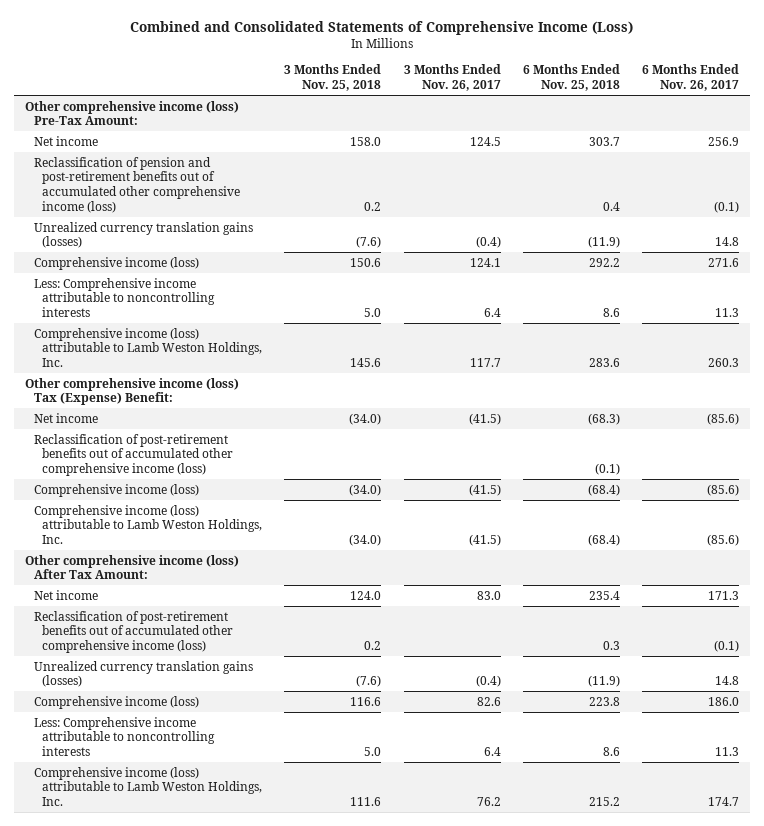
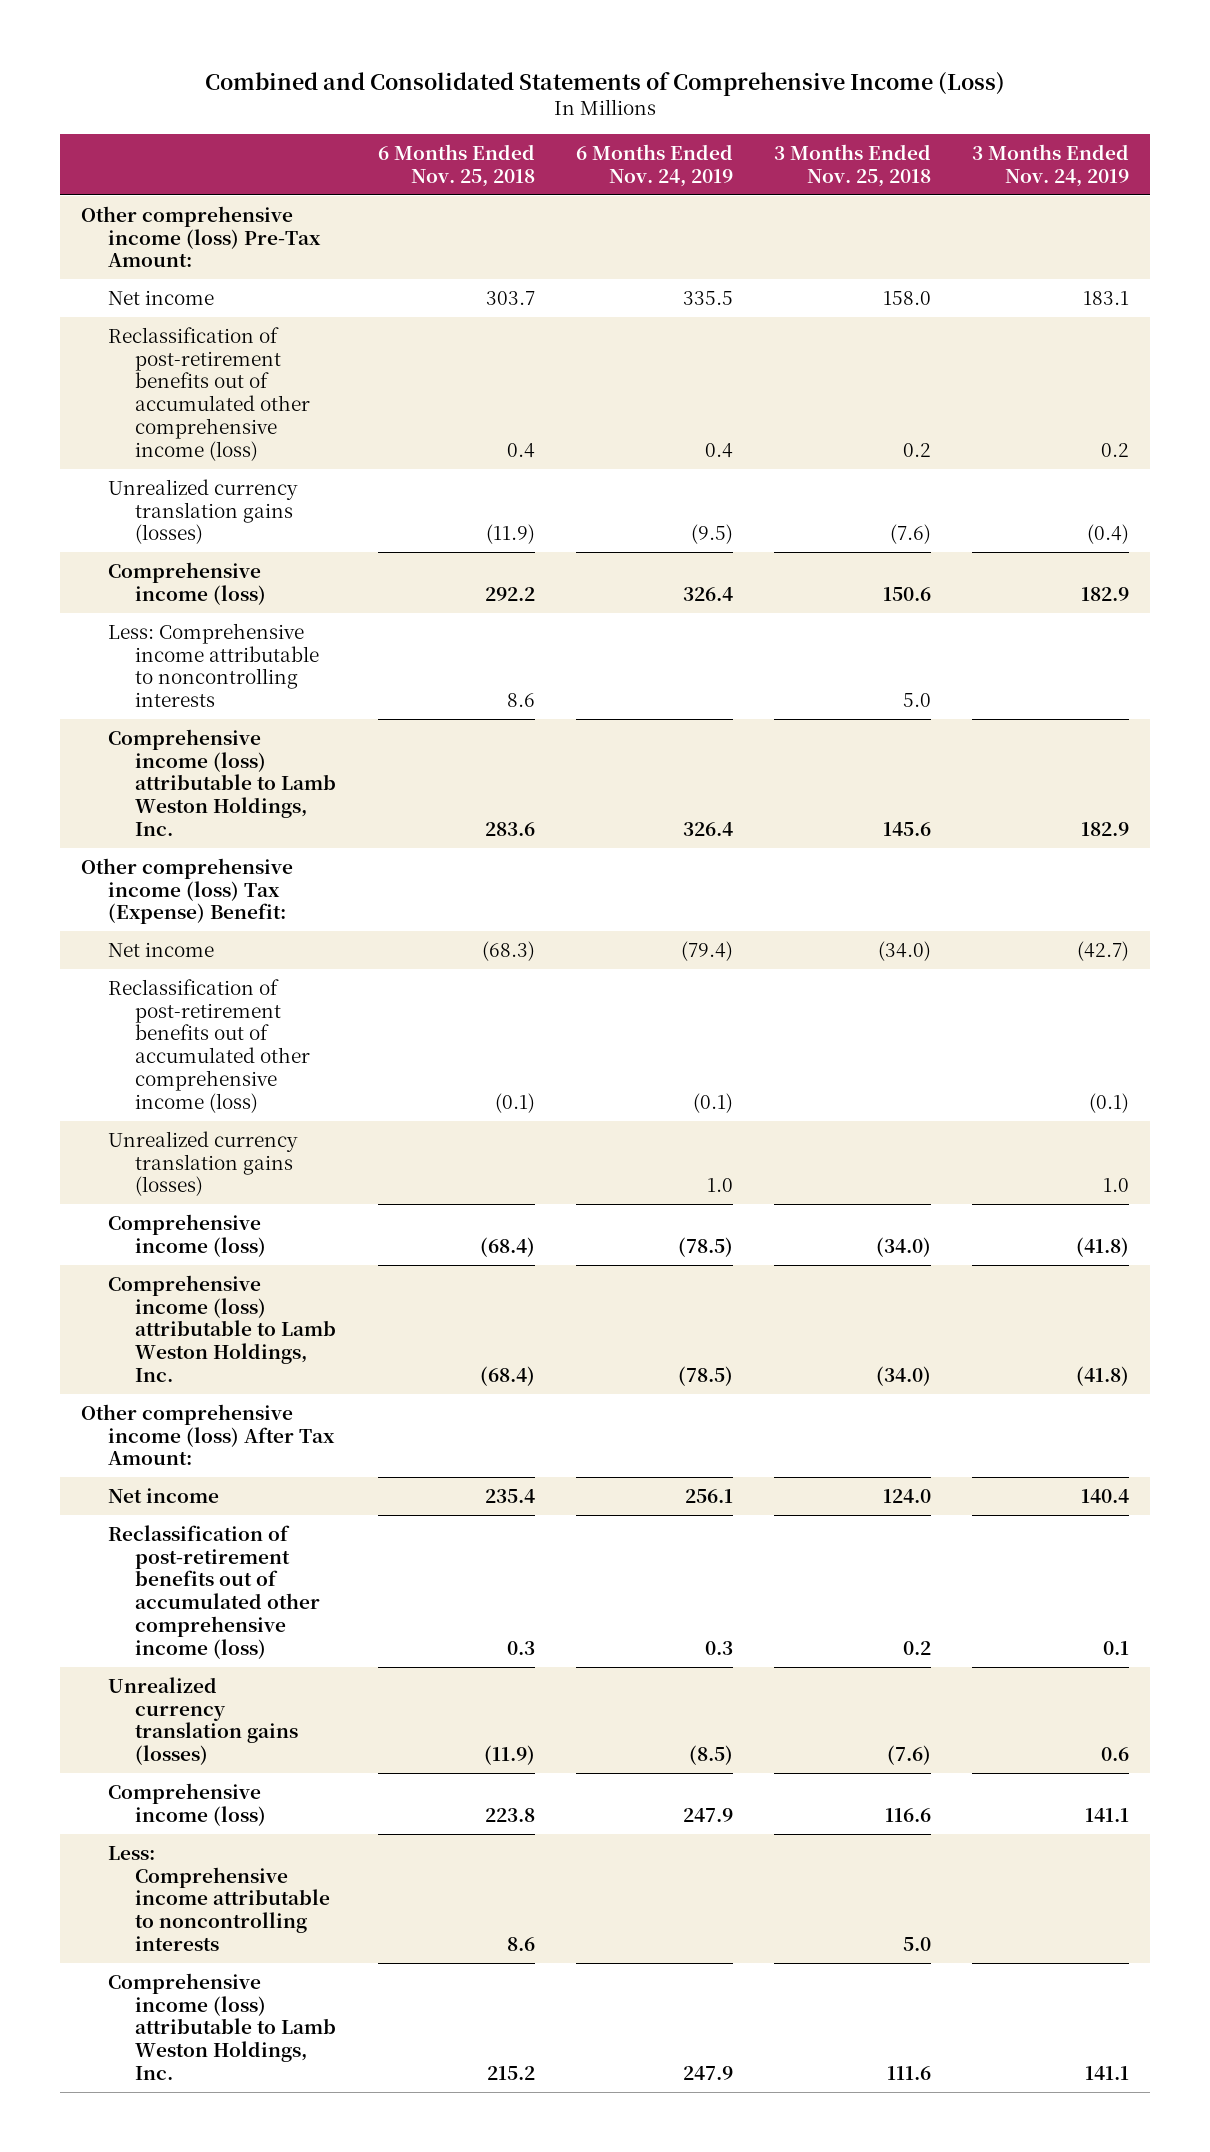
- | 3 Months Ended Nov. 25, 2018 | 3 Months Ended Nov. 26, 2017 | 6 Months Ended Nov. 25, 2018 | 6 Months Ended Nov. 26, 2017
+ | 6 Months Ended Nov. 25, 2018 | 6 Months Ended Nov. 24, 2019 | 3 Months Ended Nov. 25, 2018 | 3 Months Ended Nov. 24, 2019
- Reclassification of pension and post-retirement benefits out of accumulated other comprehensive income (loss) | 0.2 | | 0.4 | (0.1)
+ Reclassification of post-retirement benefits out of accumulated other comprehensive income (loss) | 0.4 | 0.4 | 0.2 | 0.2
+ Unrealized currency translation gains (losses) | | 1.0 | | 1.0

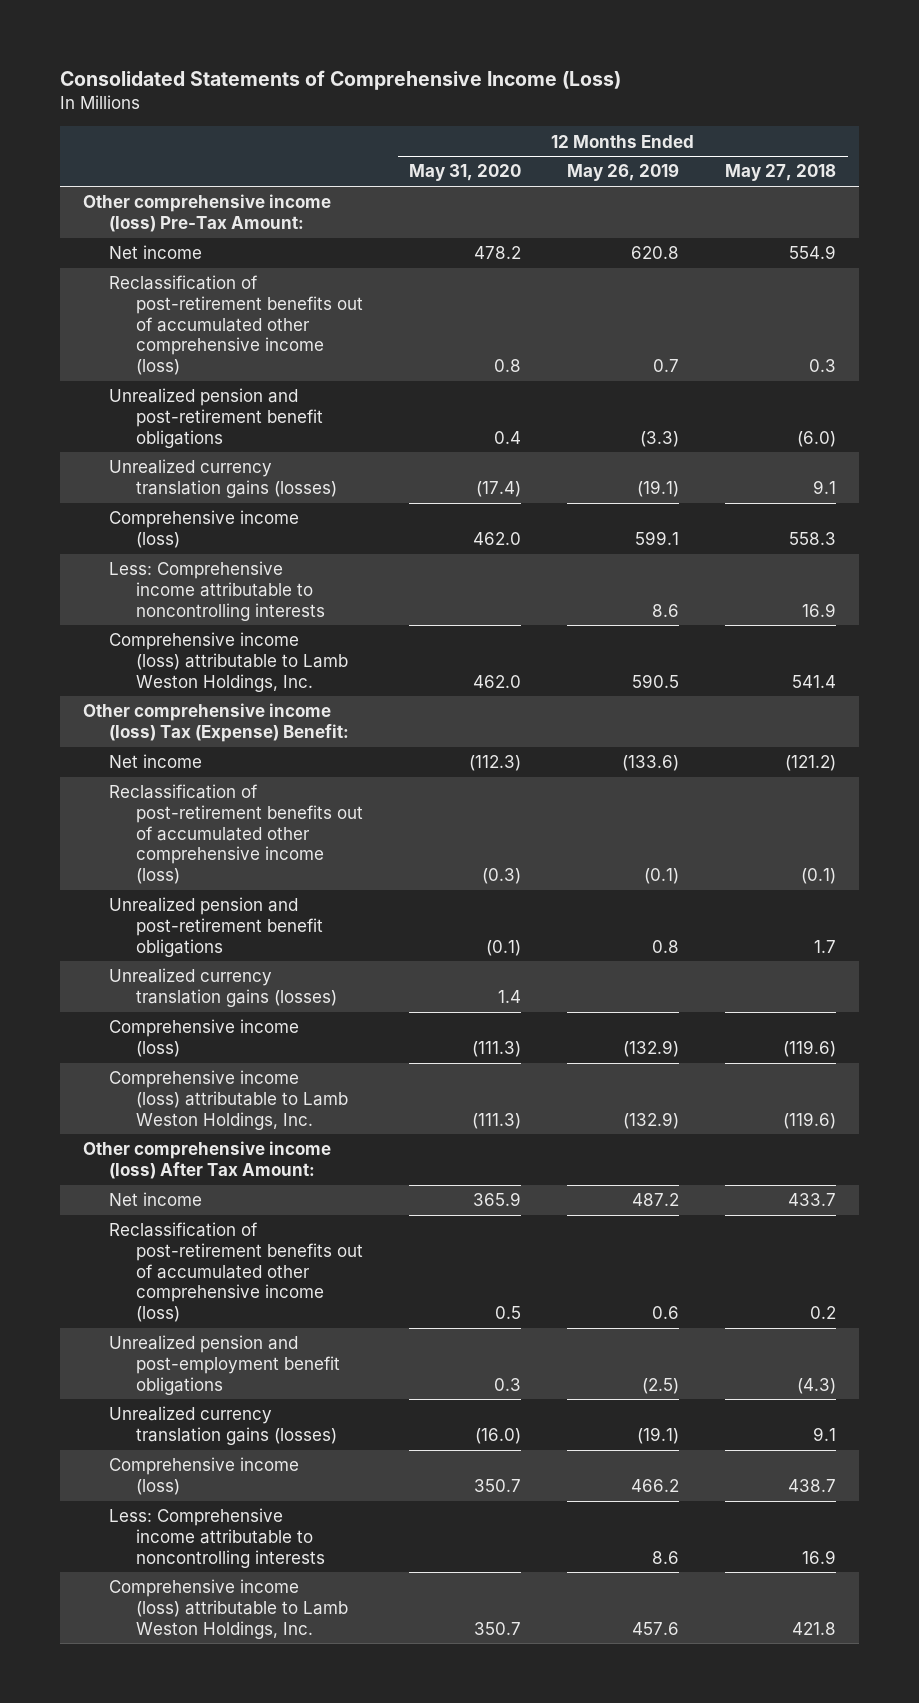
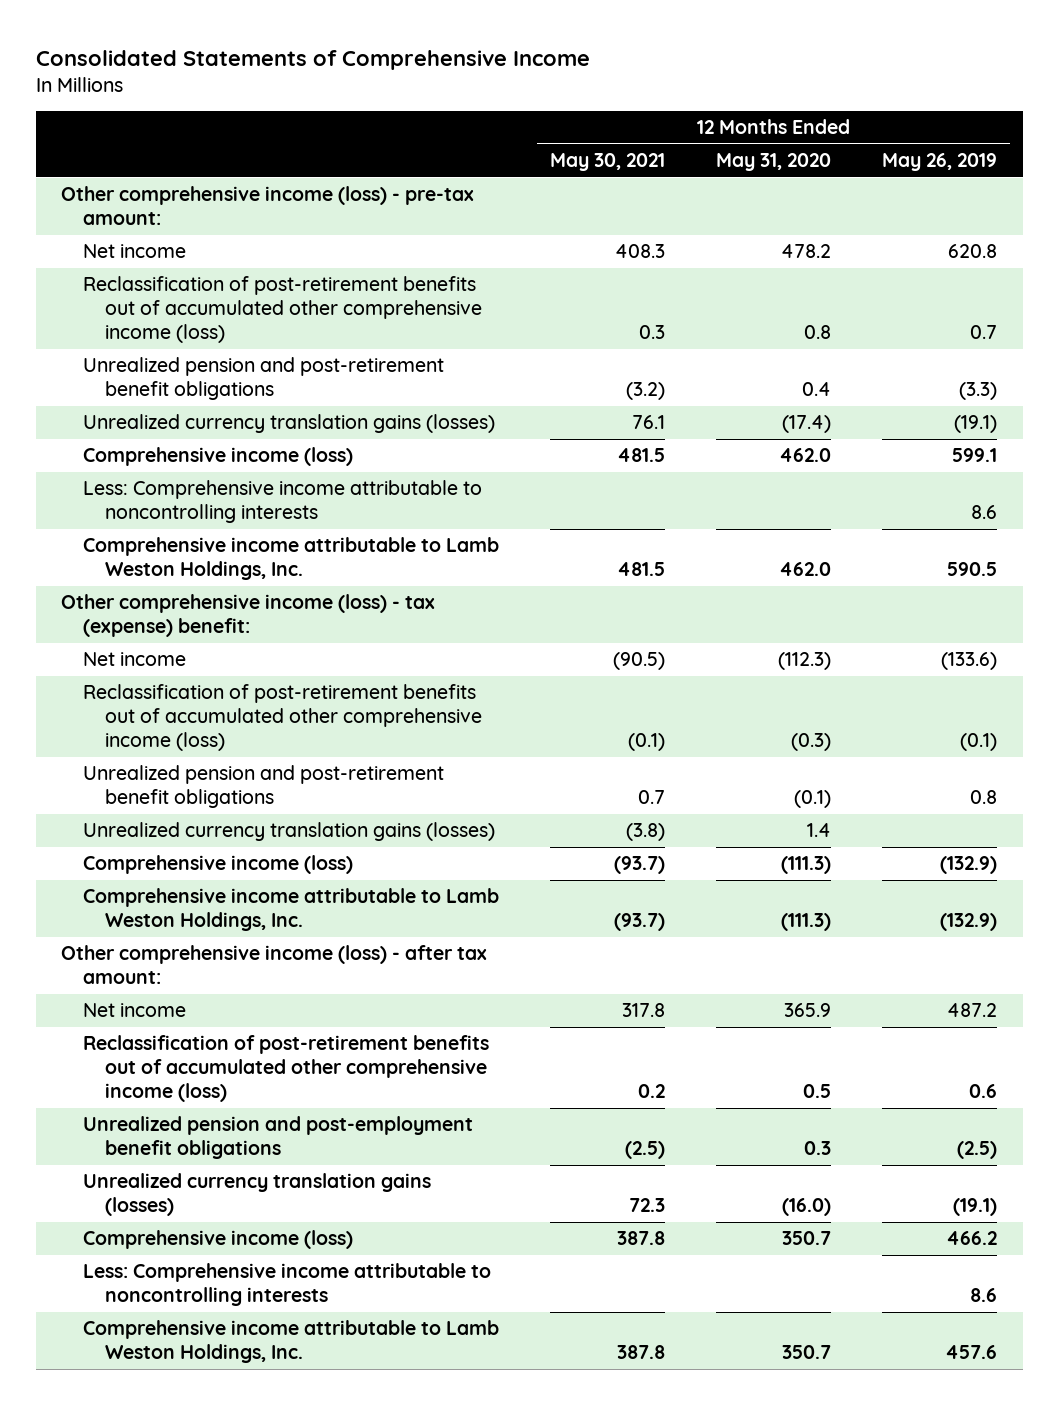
- Consolidated Statements of Comprehensive Income (Loss)
+ Consolidated Statements of Comprehensive Income
- | 12 Months Ended May 31, 2020 | 12 Months Ended May 26, 2019 | 12 Months Ended May 27, 2018
+ | 12 Months Ended May 30, 2021 | 12 Months Ended May 31, 2020 | 12 Months Ended May 26, 2019
- Other comprehensive income (loss) Pre-Tax Amount:
+ Other comprehensive income (loss) - pre-tax amount:
- Comprehensive income (loss) attributable to Lamb Weston Holdings, Inc. | 462.0 | 590.5 | 541.4
- Other comprehensive income (loss) Tax (Expense) Benefit:
+ Comprehensive income attributable to Lamb Weston Holdings, Inc. | 481.5 | 462.0 | 590.5
+ Other comprehensive income (loss) - tax (expense) benefit:
- Comprehensive income (loss) attributable to Lamb Weston Holdings, Inc. | (111.3) | (132.9) | (119.6)
- Other comprehensive income (loss) After Tax Amount:
+ Comprehensive income attributable to Lamb Weston Holdings, Inc. | (93.7) | (111.3) | (132.9)
+ Other comprehensive income (loss) - after tax amount:
- Comprehensive income (loss) attributable to Lamb Weston Holdings, Inc. | 350.7 | 457.6 | 421.8
+ Comprehensive income attributable to Lamb Weston Holdings, Inc. | 387.8 | 350.7 | 457.6

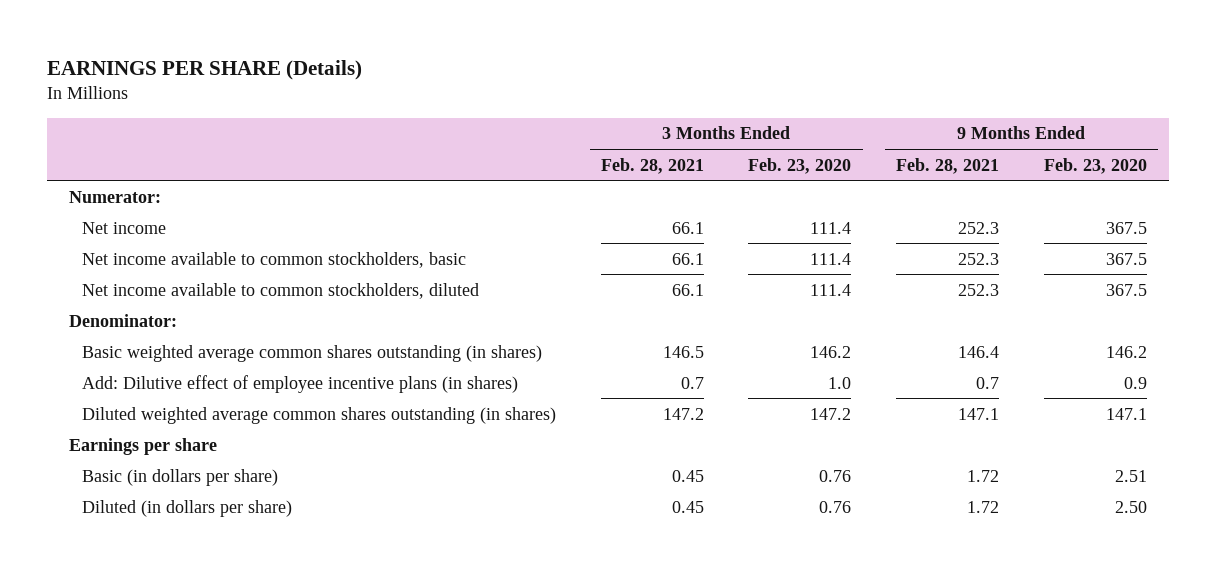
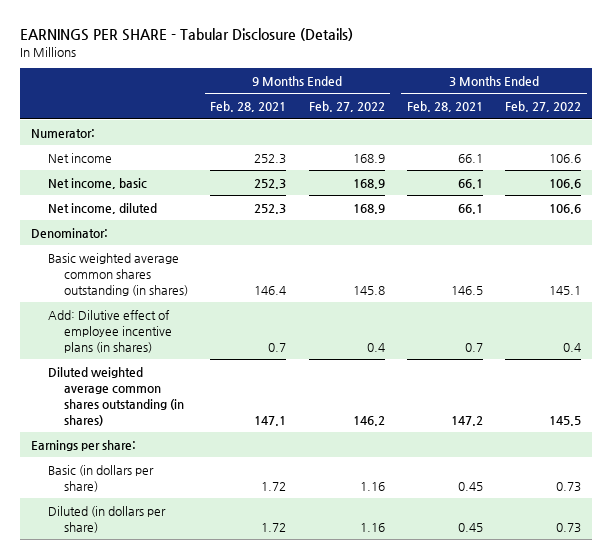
- EARNINGS PER SHARE (Details)
+ EARNINGS PER SHARE - Tabular Disclosure (Details)
- | 3 Months Ended Feb. 28, 2021 | 3 Months Ended Feb. 23, 2020 | 9 Months Ended Feb. 28, 2021 | 9 Months Ended Feb. 23, 2020
+ | 9 Months Ended Feb. 28, 2021 | 9 Months Ended Feb. 27, 2022 | 3 Months Ended Feb. 28, 2021 | 3 Months Ended Feb. 27, 2022
- Net income available to common stockholders, basic | 66.1 | 111.4 | 252.3 | 367.5
- Net income available to common stockholders, diluted | 66.1 | 111.4 | 252.3 | 367.5
+ Net income, basic | 252.3 | 168.9 | 66.1 | 106.6
+ Net income, diluted | 252.3 | 168.9 | 66.1 | 106.6
- Earnings per share
+ Earnings per share:

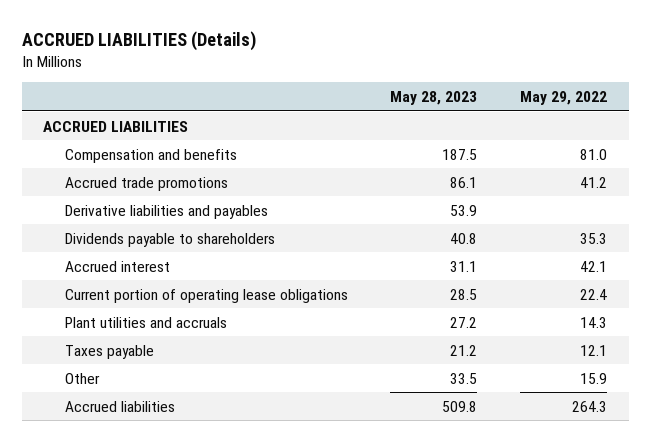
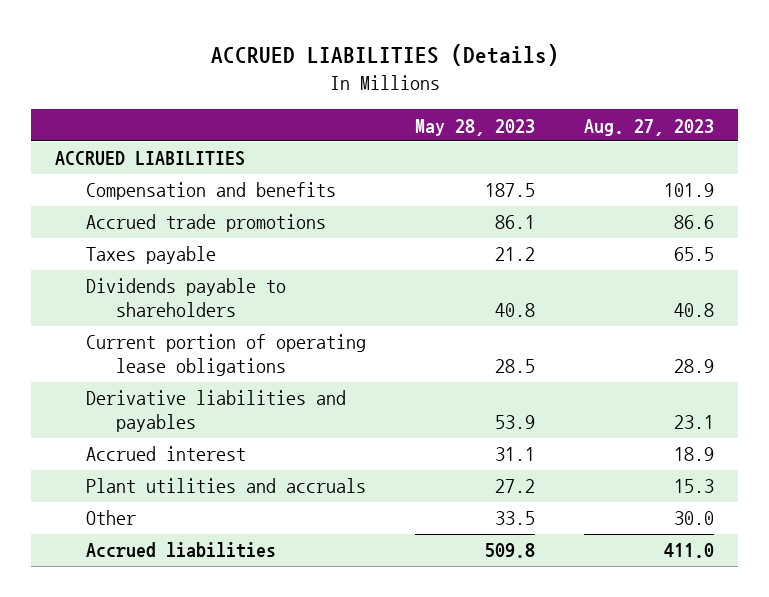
- | May 28, 2023 | May 29, 2022
+ | May 28, 2023 | Aug. 27, 2023
moved up: Taxes payable | 21.2 | 65.5
moved down: Derivative liabilities and payables | 53.9 | 23.1
moved down: Accrued interest | 31.1 | 18.9

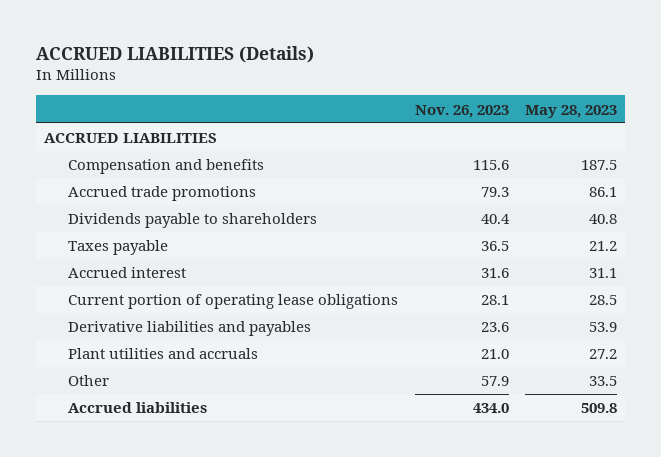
- | May 28, 2023 | Aug. 27, 2023
+ | Nov. 26, 2023 | May 28, 2023
moved down: Taxes payable | 36.5 | 21.2
moved up: Accrued interest | 31.6 | 31.1

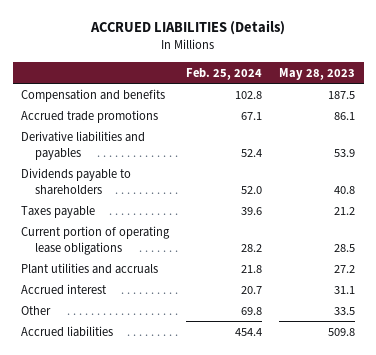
- | Nov. 26, 2023 | May 28, 2023
+ | Feb. 25, 2024 | May 28, 2023
- ACCRUED LIABILITIES
moved up: Derivative liabilities and payables | 52.4 | 53.9
moved down: Accrued interest | 20.7 | 31.1

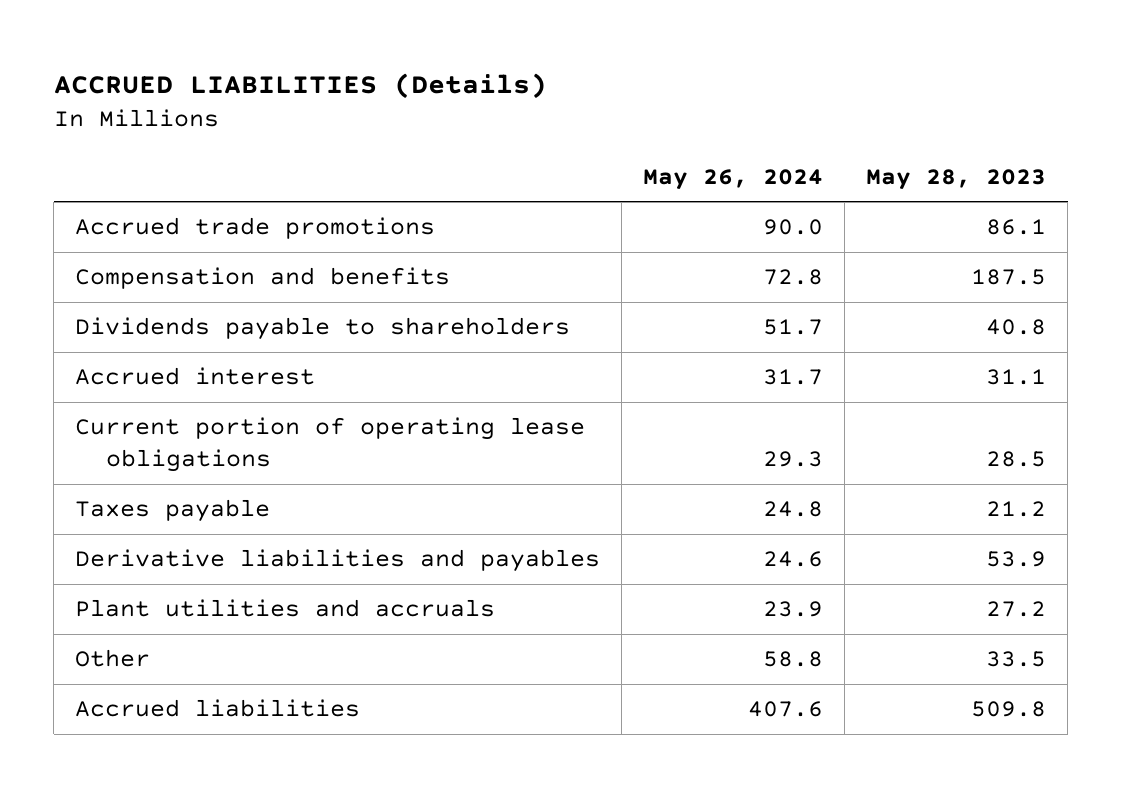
- | Feb. 25, 2024 | May 28, 2023
+ | May 26, 2024 | May 28, 2023
moved down: Compensation and benefits | 72.8 | 187.5
moved up: Accrued interest | 31.7 | 31.1
moved down: Taxes payable | 24.8 | 21.2
moved down: Derivative liabilities and payables | 24.6 | 53.9

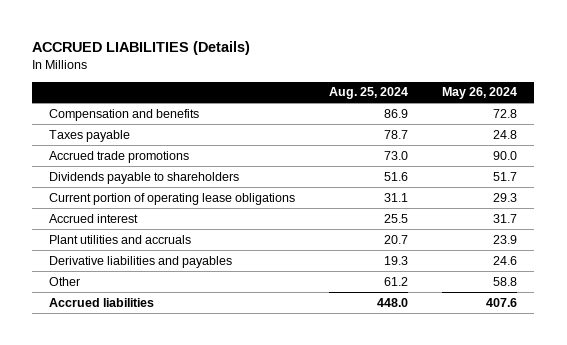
- | May 26, 2024 | May 28, 2023
+ | Aug. 25, 2024 | May 26, 2024
moved up: Taxes payable | 78.7 | 24.8
moved down: Accrued trade promotions | 73.0 | 90.0
moved down: Accrued interest | 25.5 | 31.7
moved down: Derivative liabilities and payables | 19.3 | 24.6

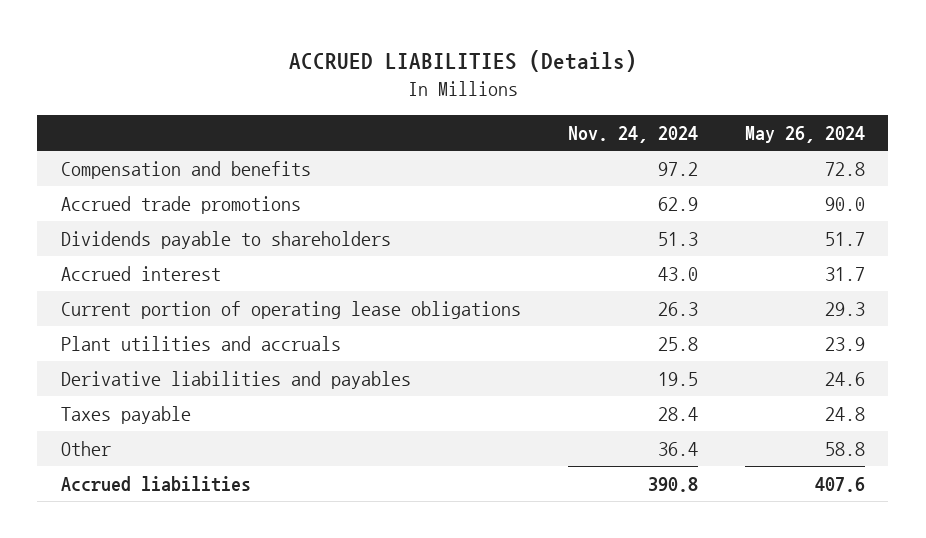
- | Aug. 25, 2024 | May 26, 2024
+ | Nov. 24, 2024 | May 26, 2024
moved down: Current portion of operating lease obligations | 26.3 | 29.3
moved down: Taxes payable | 28.4 | 24.8

